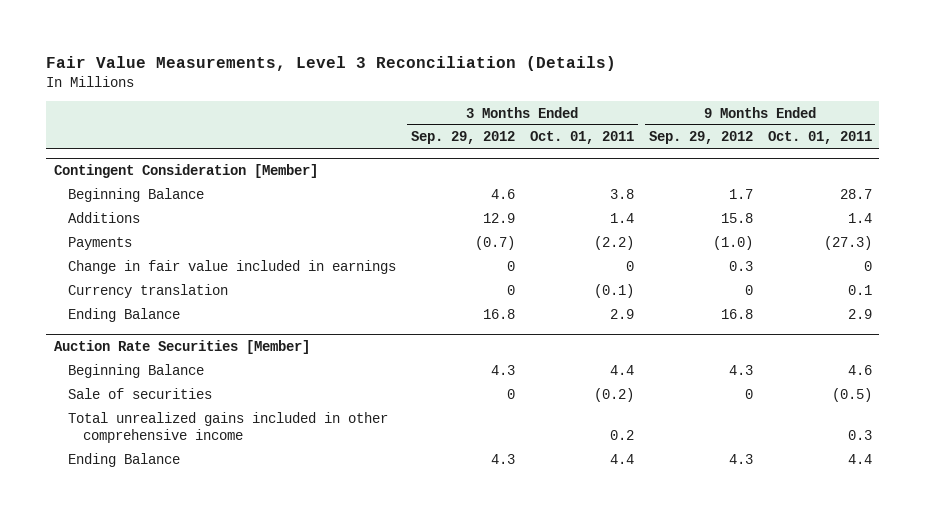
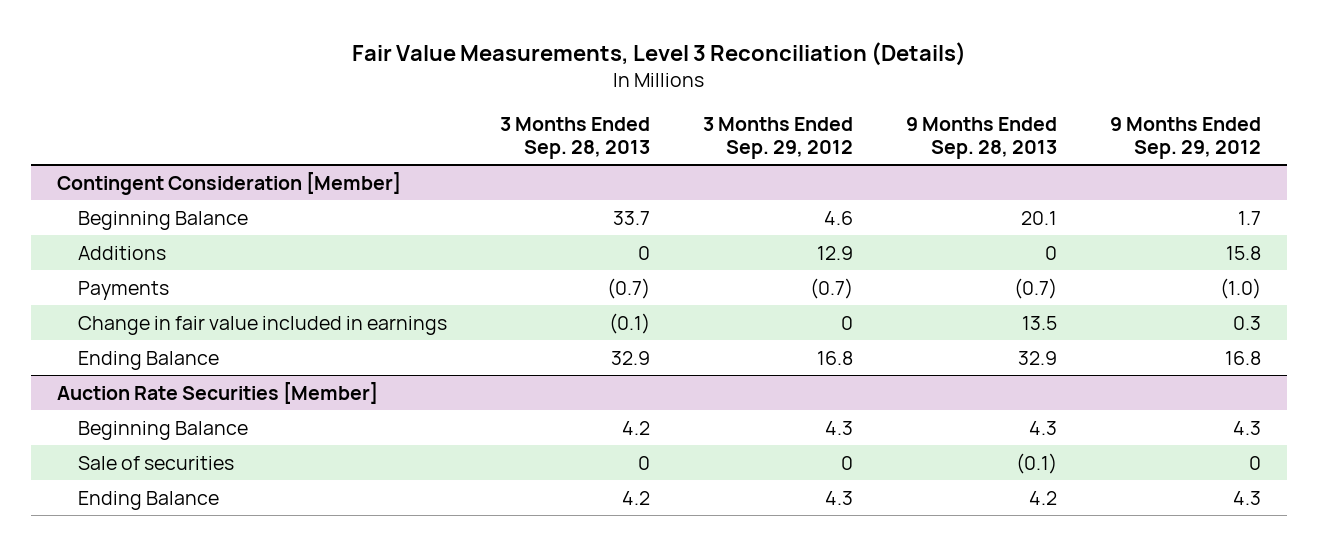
- | 3 Months Ended Sep. 29, 2012 | 3 Months Ended Oct. 01, 2011 | 9 Months Ended Sep. 29, 2012 | 9 Months Ended Oct. 01, 2011
+ | 3 Months Ended Sep. 28, 2013 | 3 Months Ended Sep. 29, 2012 | 9 Months Ended Sep. 28, 2013 | 9 Months Ended Sep. 29, 2012
@ Contingent Consideration [Member]
- Currency translation | 0 | (0.1) | 0 | 0.1
@ Auction Rate Securities [Member]
- Total unrealized gains included in other comprehensive income | | 0.2 | | 0.3

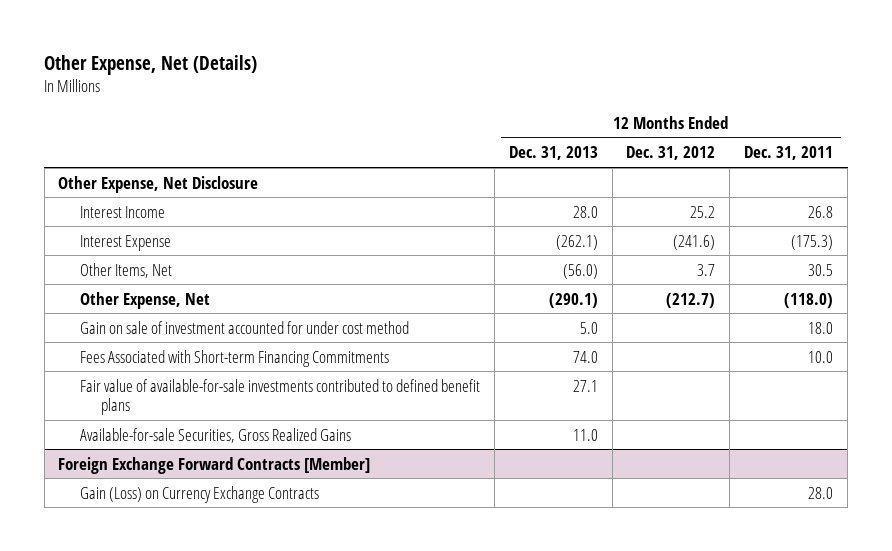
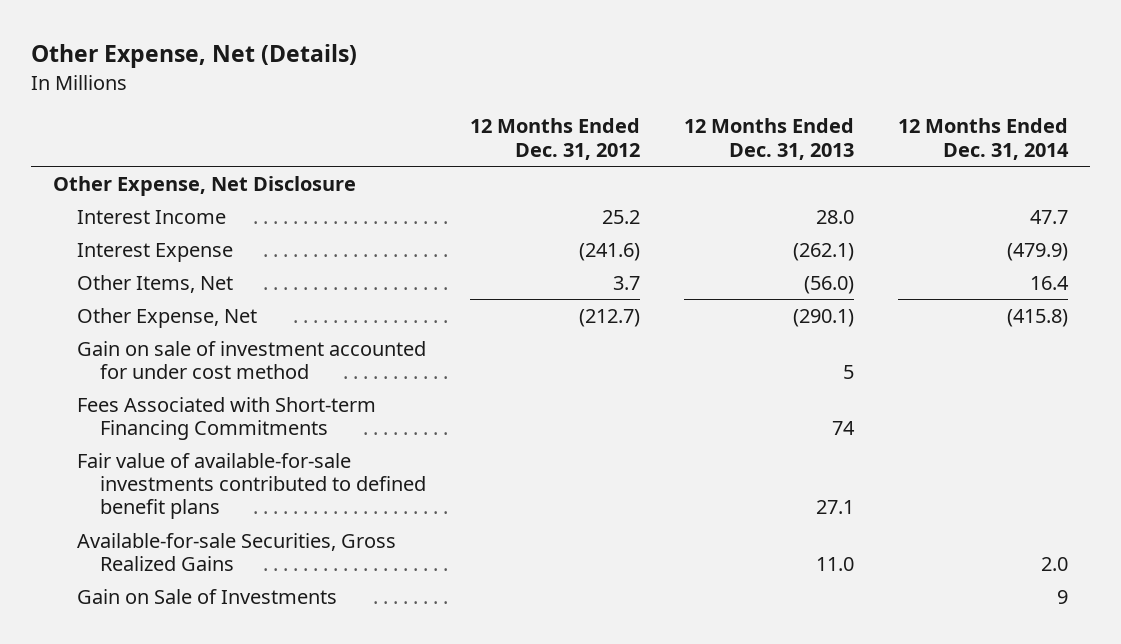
- | 12 Months Ended Dec. 31, 2013 | 12 Months Ended Dec. 31, 2012 | 12 Months Ended Dec. 31, 2011
+ | 12 Months Ended Dec. 31, 2012 | 12 Months Ended Dec. 31, 2013 | 12 Months Ended Dec. 31, 2014
- Gain on sale of investment accounted for under cost method | 5.0 | | 18.0
- Fees Associated with Short-term Financing Commitments | 74.0 | | 10.0
+ Gain on sale of investment accounted for under cost method | | 5 |
+ Fees Associated with Short-term Financing Commitments | | 74 |
- Foreign Exchange Forward Contracts [Member]
- Gain (Loss) on Currency Exchange Contracts | | | 28.0
+ Gain on Sale of Investments | | | 9

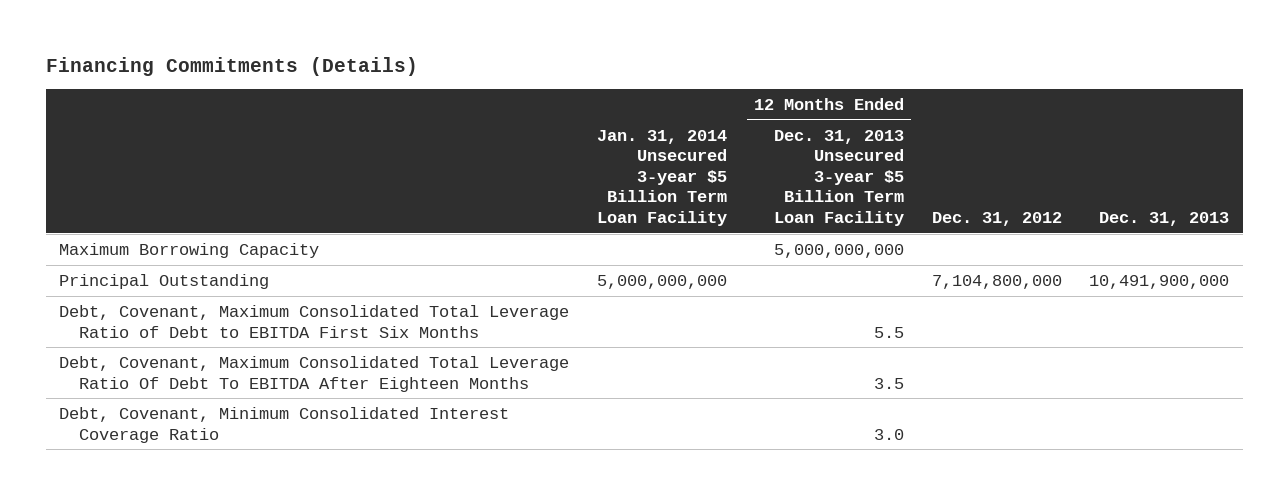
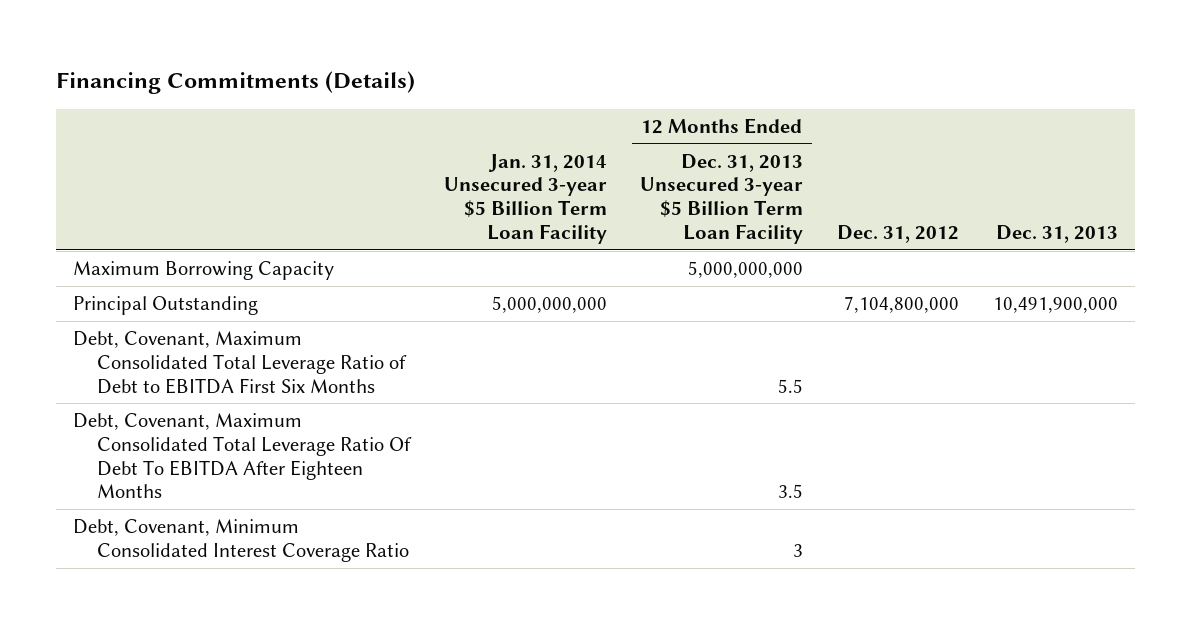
- Debt, Covenant, Minimum Consolidated Interest Coverage Ratio | | 3.0 | |
+ Debt, Covenant, Minimum Consolidated Interest Coverage Ratio | | 3 | |

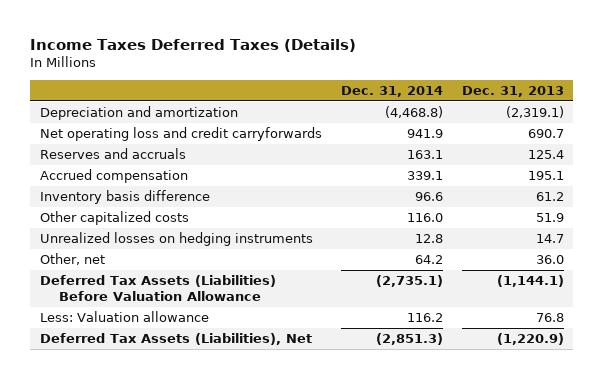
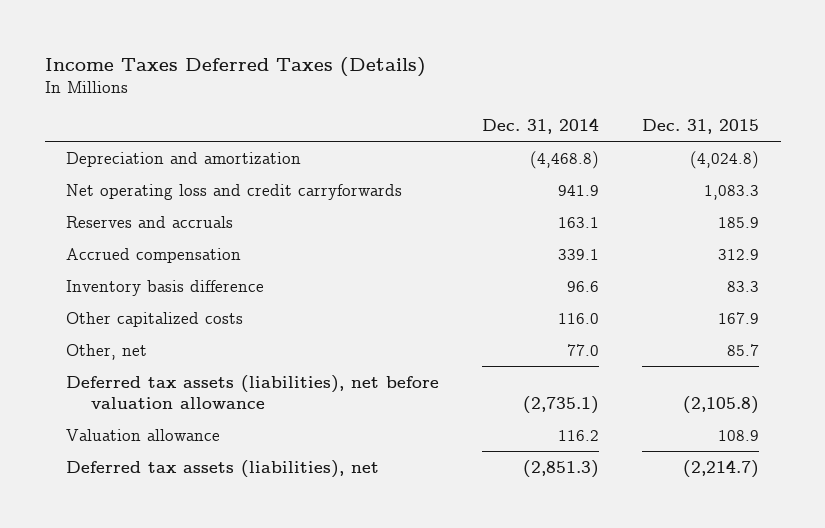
- | Dec. 31, 2014 | Dec. 31, 2013
+ | Dec. 31, 2014 | Dec. 31, 2015
- Unrealized losses on hedging instruments | 12.8 | 14.7
- Other, net | 64.2 | 36.0
- Deferred Tax Assets (Liabilities) Before Valuation Allowance | (2,735.1) | (1,144.1)
- Less: Valuation allowance | 116.2 | 76.8
- Deferred Tax Assets (Liabilities), Net | (2,851.3) | (1,220.9)
+ Other, net | 77.0 | 85.7
+ Deferred tax assets (liabilities), net before valuation allowance | (2,735.1) | (2,105.8)
+ Valuation allowance | 116.2 | 108.9
+ Deferred tax assets (liabilities), net | (2,851.3) | (2,214.7)

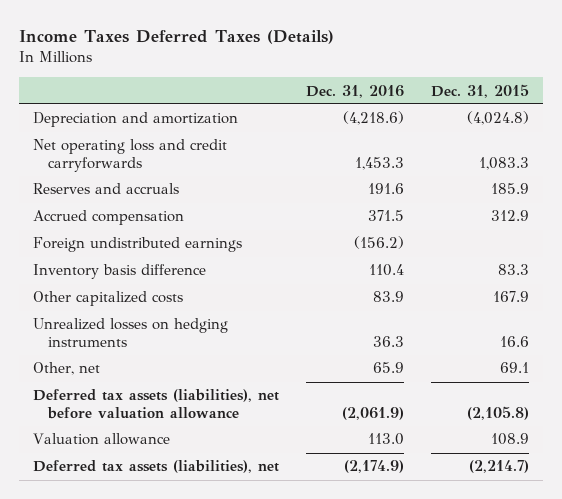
- | Dec. 31, 2014 | Dec. 31, 2015
+ | Dec. 31, 2016 | Dec. 31, 2015
+ Foreign undistributed earnings | (156.2) |
- Other, net | 77.0 | 85.7
+ Unrealized losses on hedging instruments | 36.3 | 16.6
+ Other, net | 65.9 | 69.1

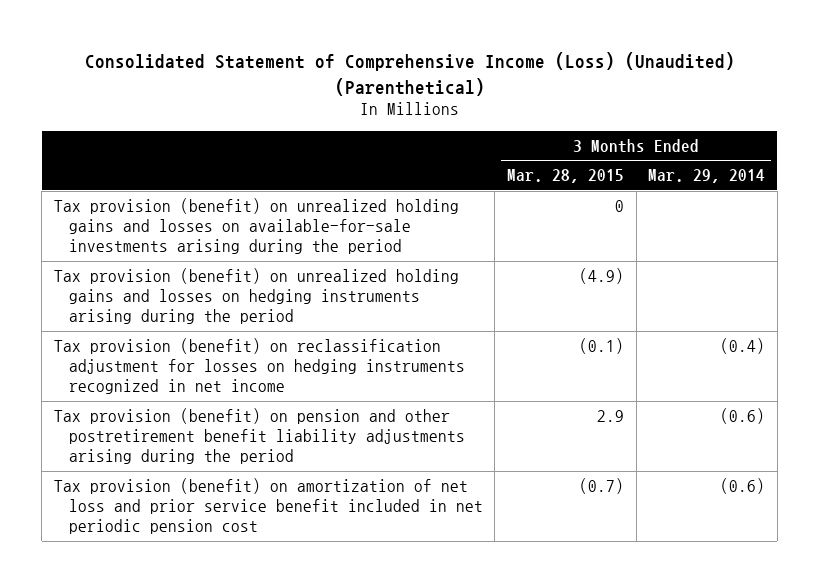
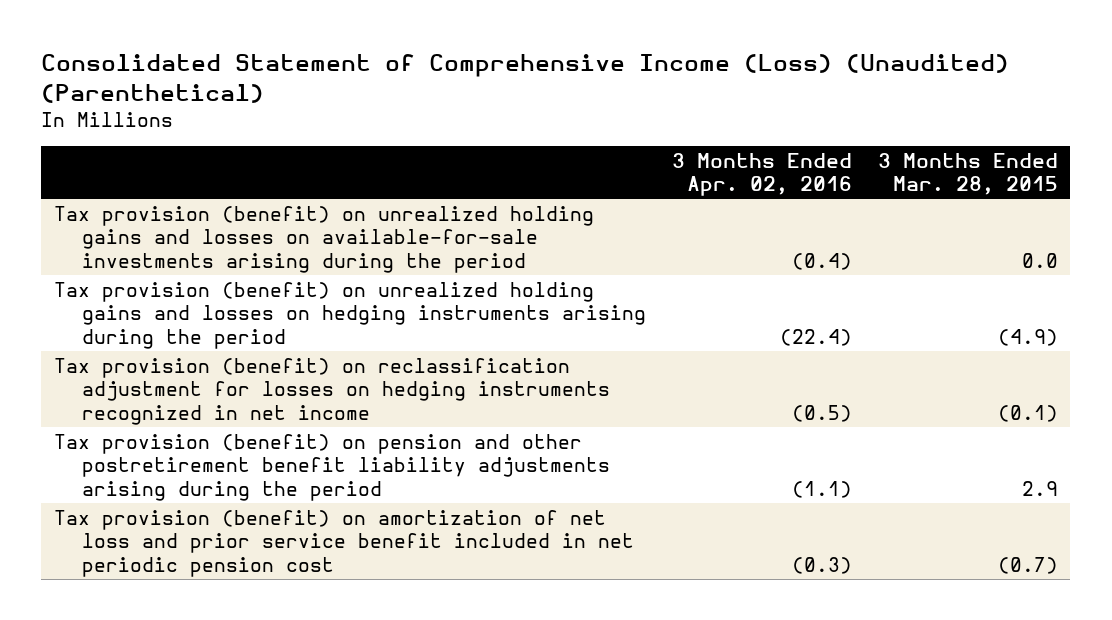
- | 3 Months Ended Mar. 28, 2015 | 3 Months Ended Mar. 29, 2014
+ | 3 Months Ended Apr. 02, 2016 | 3 Months Ended Mar. 28, 2015
- Tax provision (benefit) on unrealized holding gains and losses on available-for-sale investments arising during the period | 0 |
+ Tax provision (benefit) on unrealized holding gains and losses on available-for-sale investments arising during the period | (0.4) | 0.0

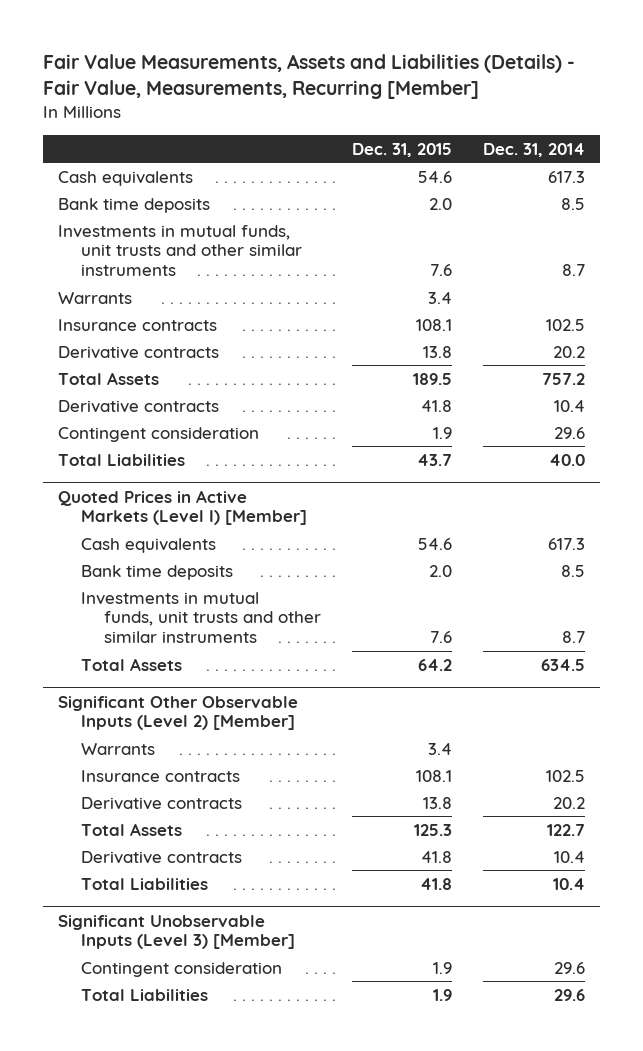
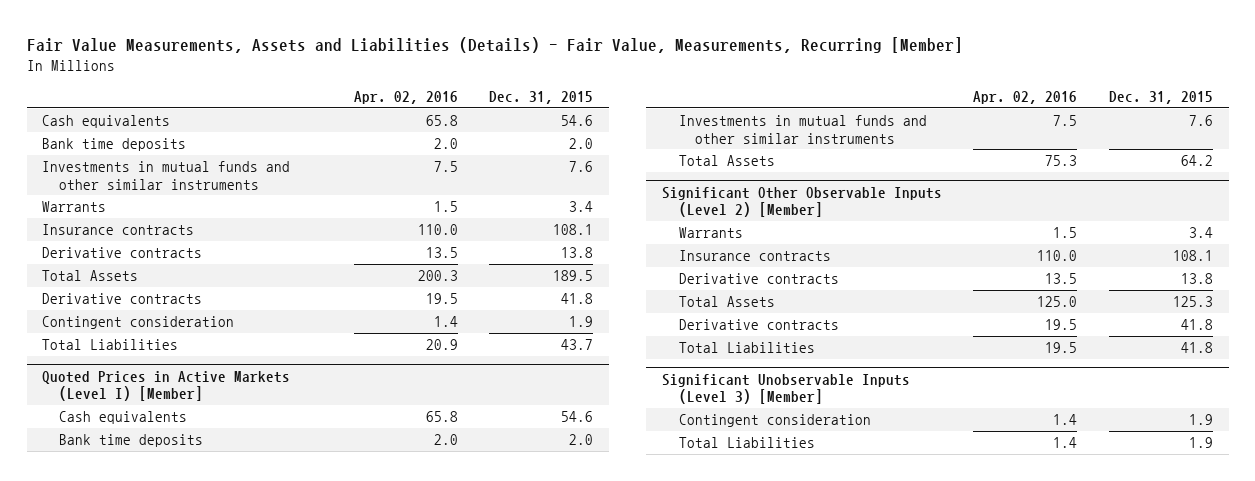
- | Dec. 31, 2015 | Dec. 31, 2014
+ | Apr. 02, 2016 | Dec. 31, 2015
- Investments in mutual funds, unit trusts and other similar instruments | 7.6 | 8.7
+ Investments in mutual funds and other similar instruments | 7.5 | 7.6
@ Quoted Prices in Active Markets (Level I) [Member]
- Investments in mutual funds, unit trusts and other similar instruments | 7.6 | 8.7
+ Investments in mutual funds and other similar instruments | 7.5 | 7.6

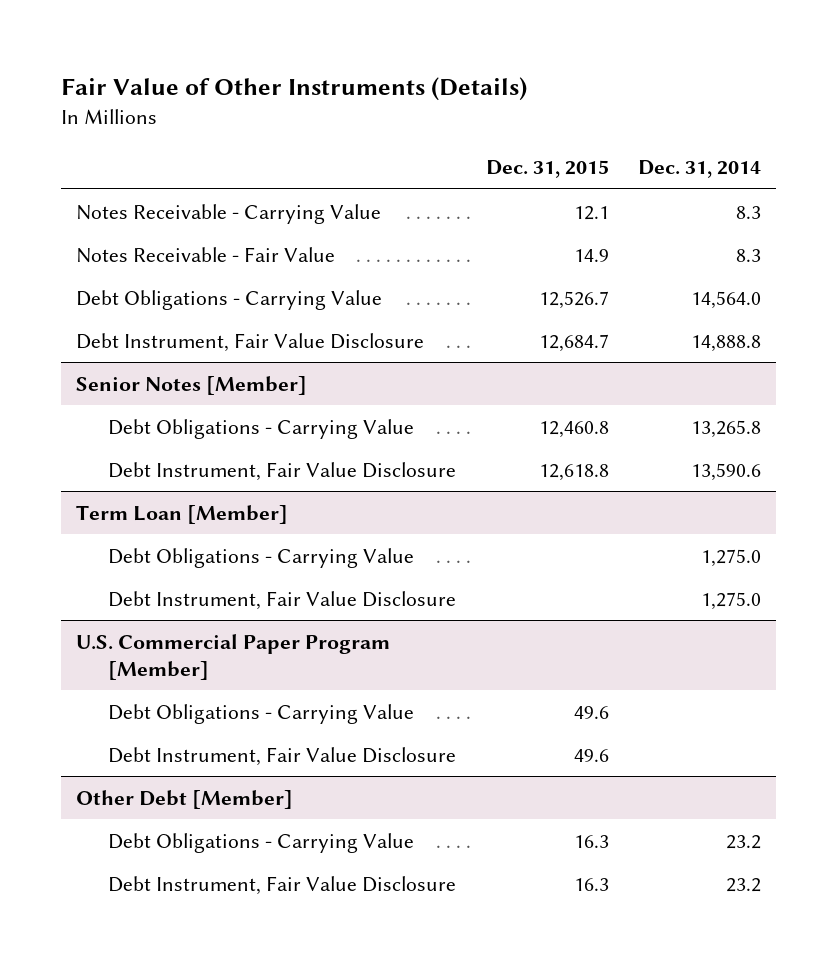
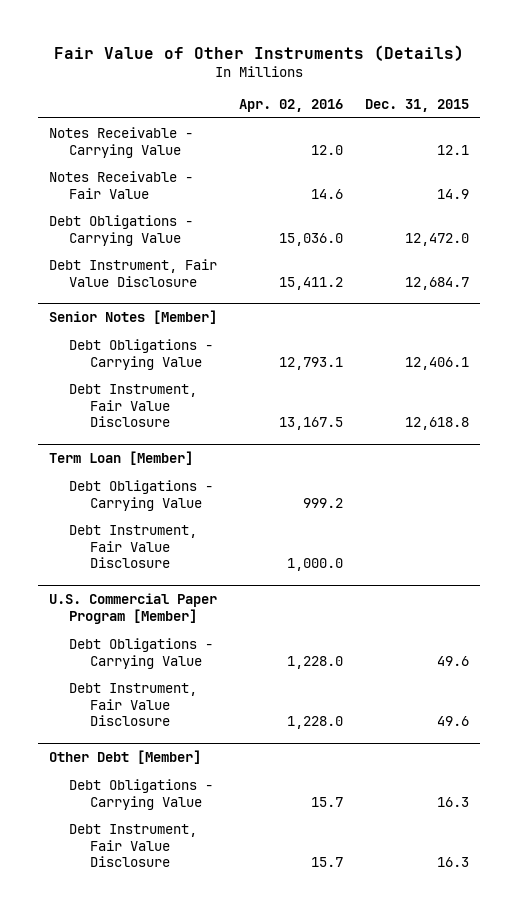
- | Dec. 31, 2015 | Dec. 31, 2014
+ | Apr. 02, 2016 | Dec. 31, 2015
- Debt Obligations - Carrying Value | 12,526.7 | 14,564.0
+ Debt Obligations - Carrying Value | 15,036.0 | 12,472.0
@ Senior Notes [Member]
- Debt Obligations - Carrying Value | 12,460.8 | 13,265.8
+ Debt Obligations - Carrying Value | 12,793.1 | 12,406.1

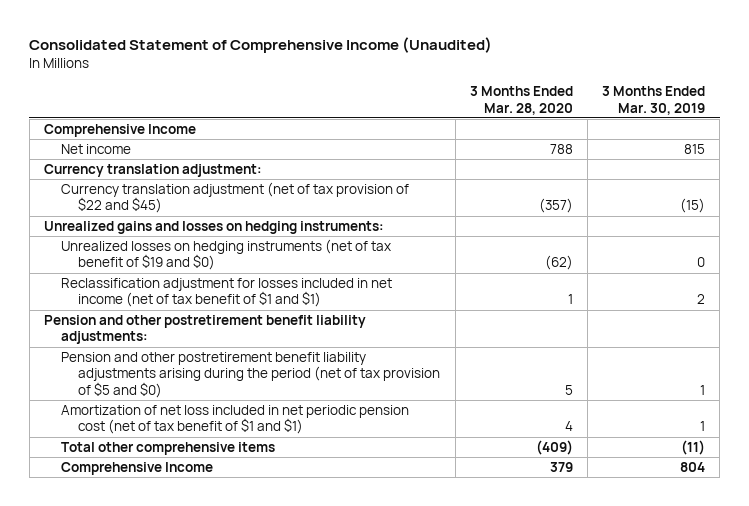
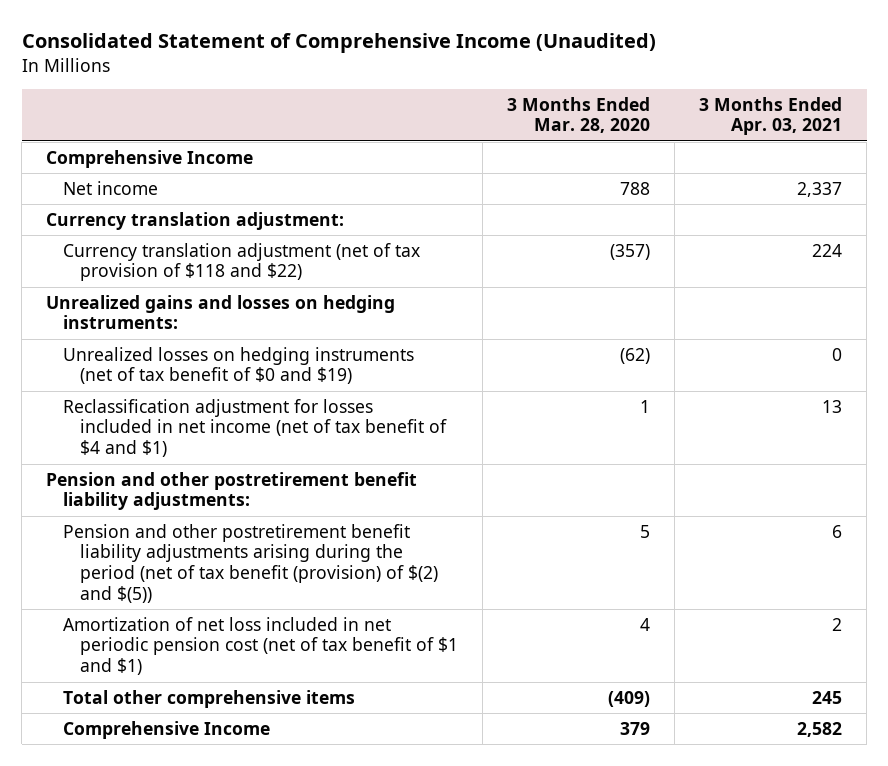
- | 3 Months Ended Mar. 28, 2020 | 3 Months Ended Mar. 30, 2019
+ | 3 Months Ended Mar. 28, 2020 | 3 Months Ended Apr. 03, 2021
- Currency translation adjustment (net of tax provision of $22 and $45) | (357) | (15)
+ Currency translation adjustment (net of tax provision of $118 and $22) | (357) | 224
- Unrealized losses on hedging instruments (net of tax benefit of $19 and $0) | (62) | 0
- Reclassification adjustment for losses included in net income (net of tax benefit of $1 and $1) | 1 | 2
+ Unrealized losses on hedging instruments (net of tax benefit of $0 and $19) | (62) | 0
+ Reclassification adjustment for losses included in net income (net of tax benefit of $4 and $1) | 1 | 13
- Pension and other postretirement benefit liability adjustments arising during the period (net of tax provision of $5 and $0) | 5 | 1
+ Pension and other postretirement benefit liability adjustments arising during the period (net of tax benefit (provision) of $(2) and $(5)) | 5 | 6

